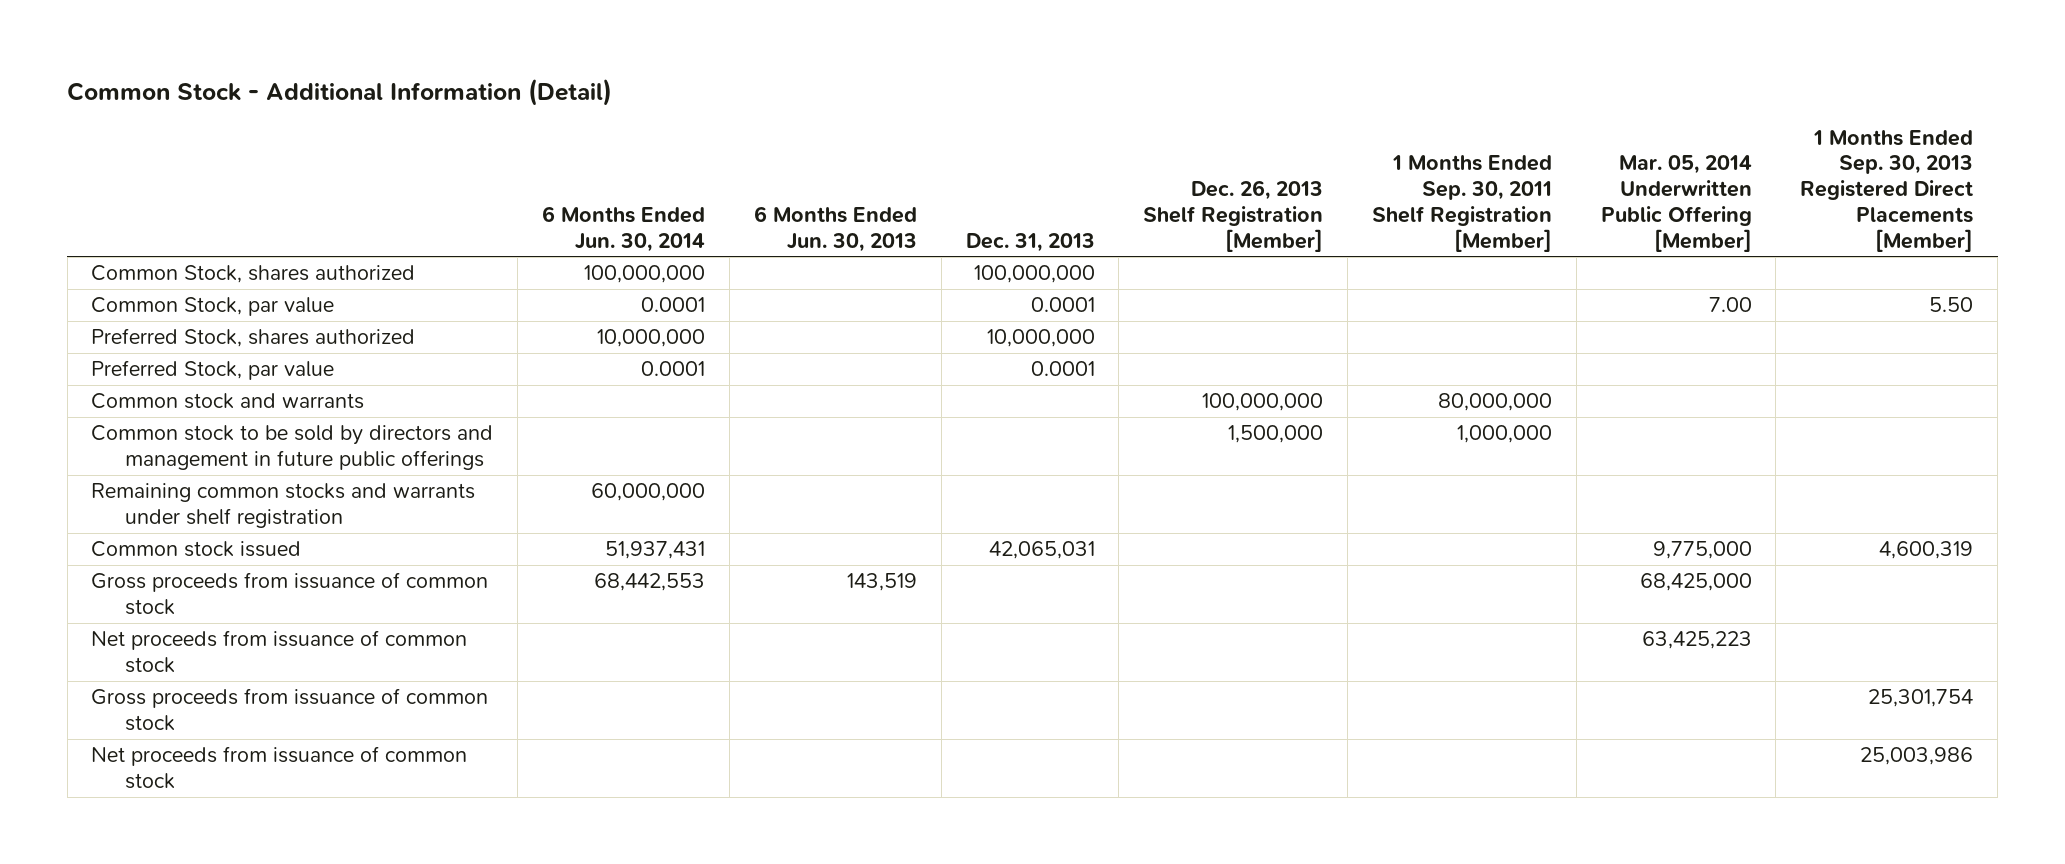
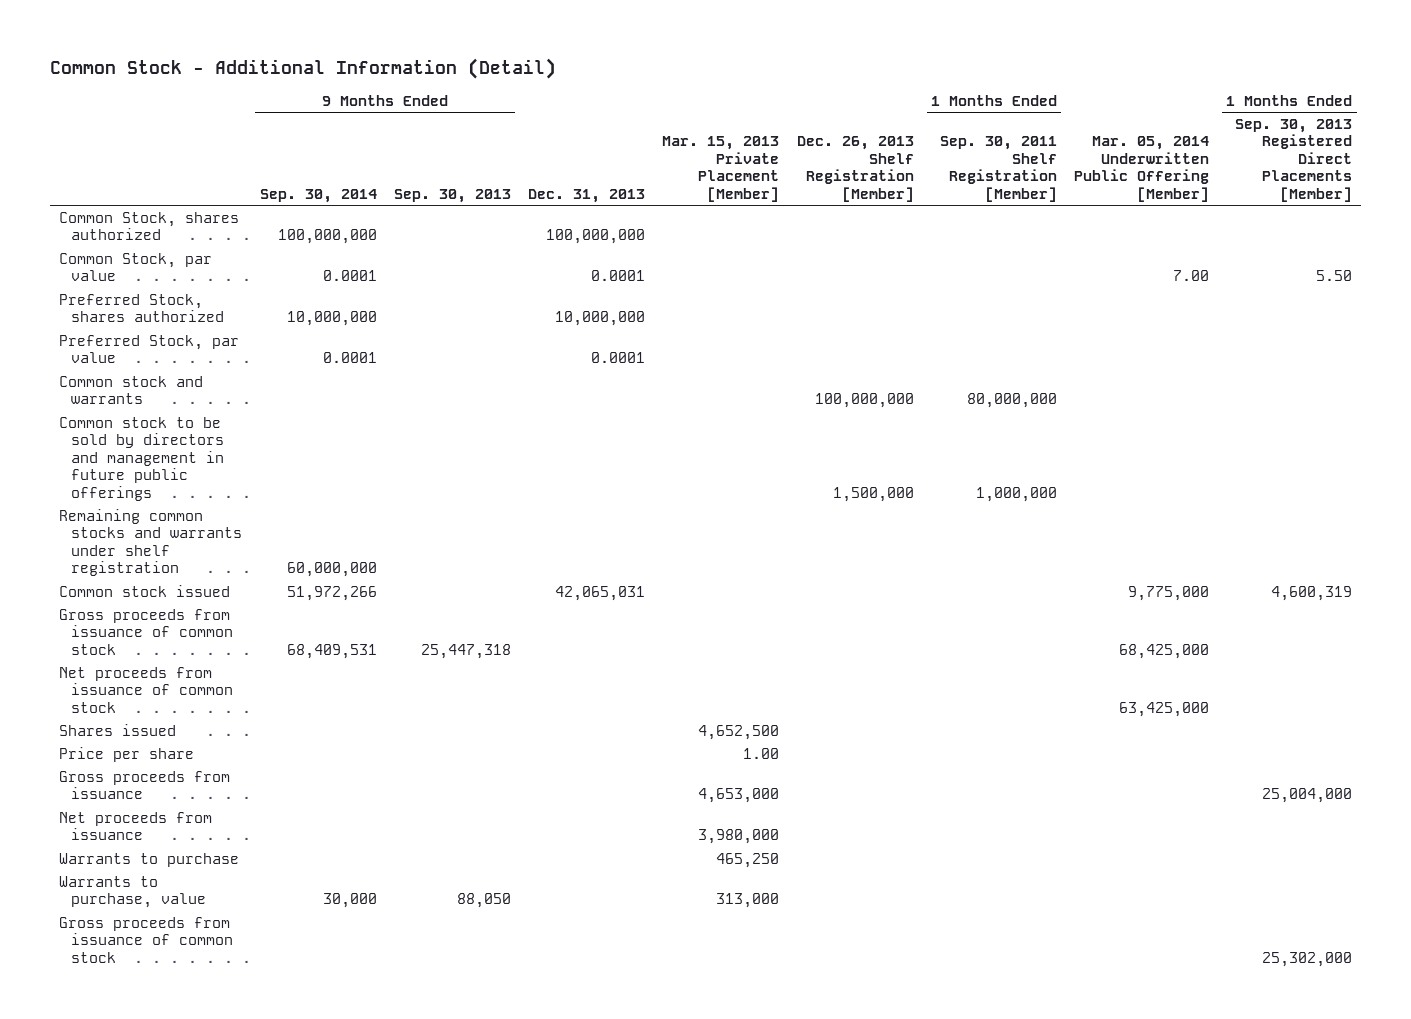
- | 6 Months Ended Jun. 30, 2014 | 6 Months Ended Jun. 30, 2013 | Dec. 31, 2013 | Dec. 26, 2013 Shelf Registration [Member] | 1 Months Ended Sep. 30, 2011 Shelf Registration [Member] | Mar. 05, 2014 Underwritten Public Offering [Member] | 1 Months Ended Sep. 30, 2013 Registered Direct Placements [Member]
+ | 9 Months Ended Sep. 30, 2014 | 9 Months Ended Sep. 30, 2013 | Dec. 31, 2013 | Mar. 15, 2013 Private Placement [Member] | Dec. 26, 2013 Shelf Registration [Member] | 1 Months Ended Sep. 30, 2011 Shelf Registration [Member] | Mar. 05, 2014 Underwritten Public Offering [Member] | 1 Months Ended Sep. 30, 2013 Registered Direct Placements [Member]
- Net proceeds from issuance of common stock | | | | | | 63,425,223 |
- Gross proceeds from issuance of common stock | | | | | | | 25,301,754
- Net proceeds from issuance of common stock | | | | | | | 25,003,986
+ Net proceeds from issuance of common stock | | | | | | | 63,425,000 |
+ Shares issued | | | | 4,652,500 | | | |
+ Price per share | | | | 1.00 | | | |
+ Gross proceeds from issuance | | | | 4,653,000 | | | | 25,004,000
+ Net proceeds from issuance | | | | 3,980,000 | | | |
+ Warrants to purchase | | | | 465,250 | | | |
+ Warrants to purchase, value | 30,000 | 88,050 | | 313,000 | | | |
+ Gross proceeds from issuance of common stock | | | | | | | | 25,302,000

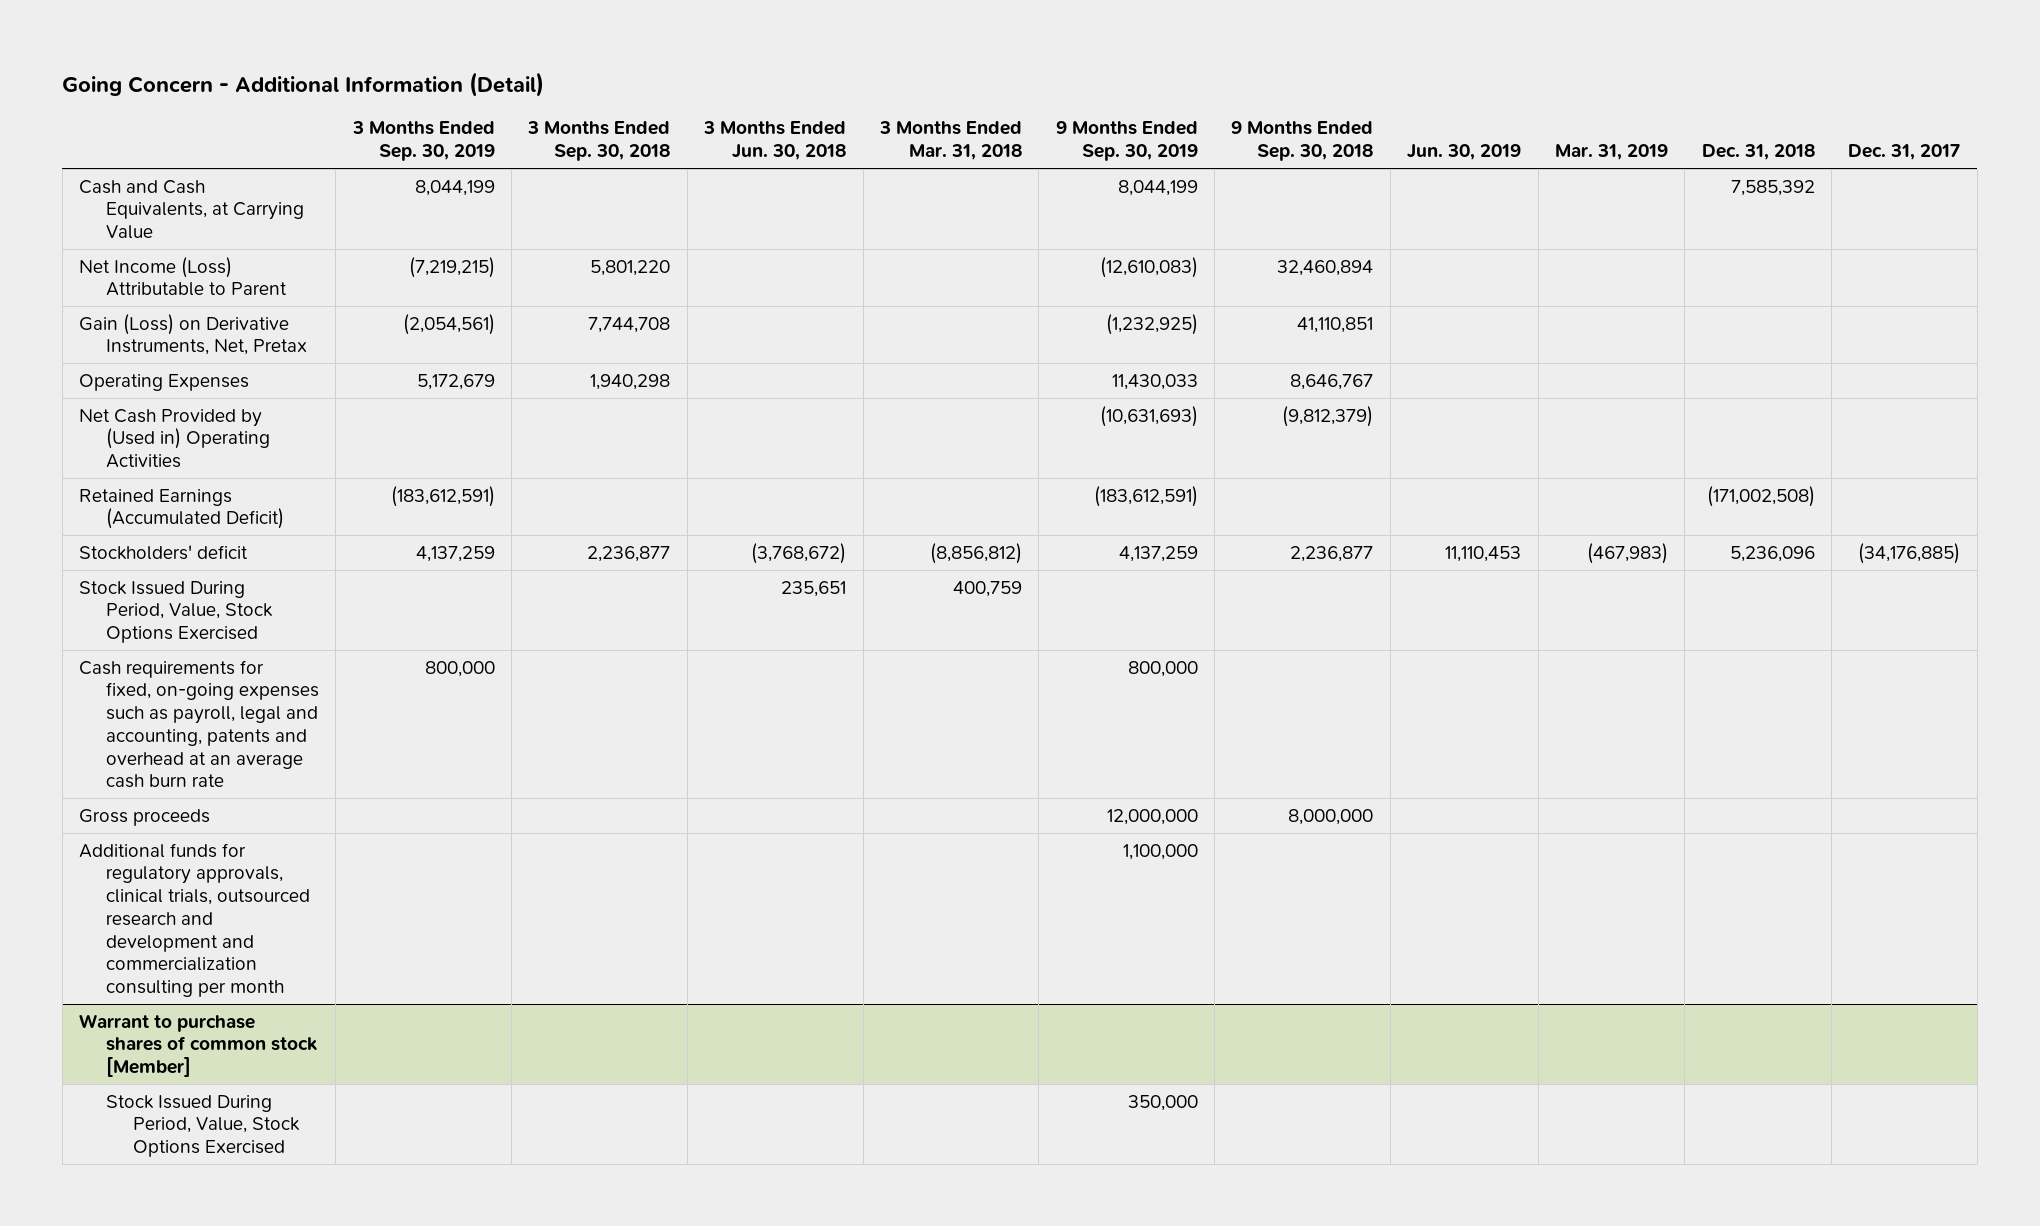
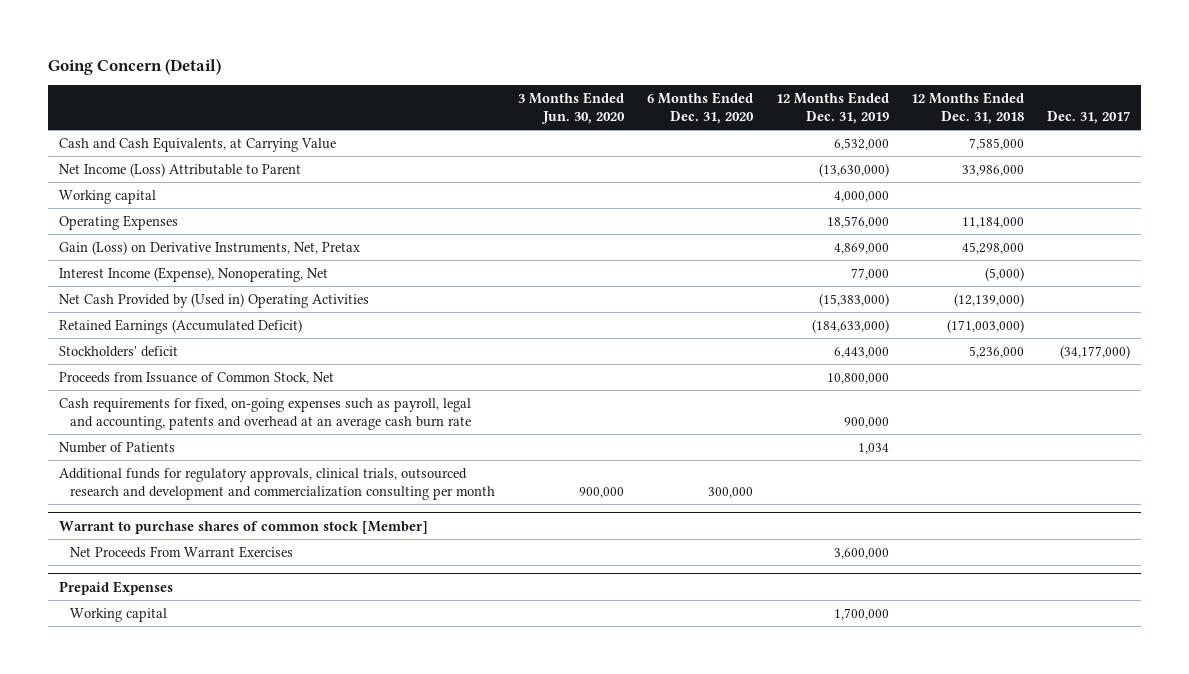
- Going Concern - Additional Information (Detail)
+ Going Concern (Detail)
- | 3 Months Ended Sep. 30, 2019 | 3 Months Ended Sep. 30, 2018 | 3 Months Ended Jun. 30, 2018 | 3 Months Ended Mar. 31, 2018 | 9 Months Ended Sep. 30, 2019 | 9 Months Ended Sep. 30, 2018 | Jun. 30, 2019 | Mar. 31, 2019 | Dec. 31, 2018 | Dec. 31, 2017
+ | 3 Months Ended Jun. 30, 2020 | 6 Months Ended Dec. 31, 2020 | 12 Months Ended Dec. 31, 2019 | 12 Months Ended Dec. 31, 2018 | Dec. 31, 2017
+ Working capital | | | 4,000,000 | |
moved down: Gain (Loss) on Derivative Instruments, Net, Pretax | | | 4,869,000 | 45,298,000 |
+ Interest Income (Expense), Nonoperating, Net | | | 77,000 | (5,000) |
- Stockholders' deficit | 4,137,259 | 2,236,877 | (3,768,672) | (8,856,812) | 4,137,259 | 2,236,877 | 11,110,453 | (467,983) | 5,236,096 | (34,176,885)
- Stock Issued During Period, Value, Stock Options Exercised | | | 235,651 | 400,759 | | | | | |
+ Stockholders' deficit | | | 6,443,000 | 5,236,000 | (34,177,000)
+ Proceeds from Issuance of Common Stock, Net | | | 10,800,000 | |
- Gross proceeds | | | | | 12,000,000 | 8,000,000 | | | |
+ Number of Patients | | | 1,034 | |
@ Warrant to purchase shares of common stock [Member]
- Stock Issued During Period, Value, Stock Options Exercised | | | | | 350,000 | | | | |
+ Net Proceeds From Warrant Exercises | | | 3,600,000 | |
+ Prepaid Expenses
+ Working capital | | | 1,700,000 | |

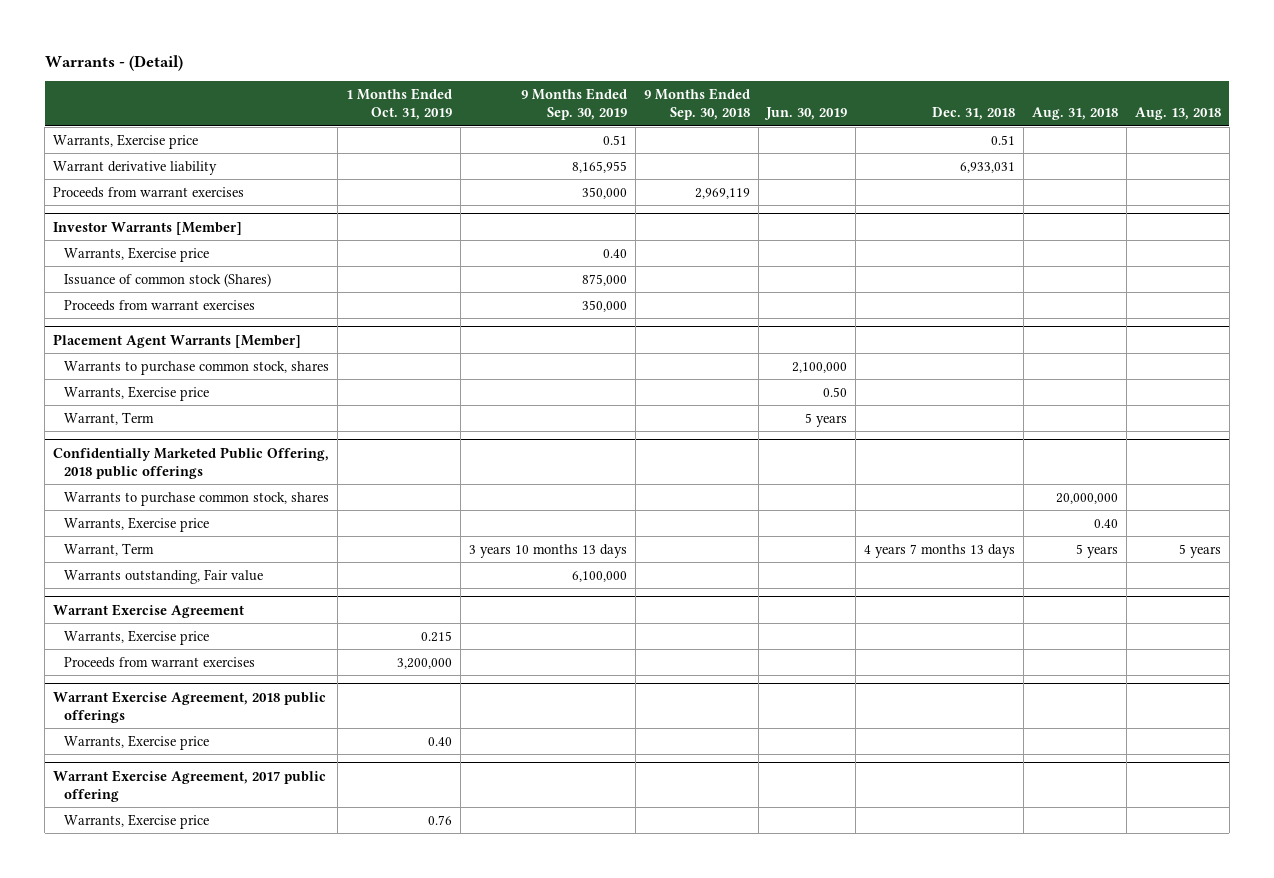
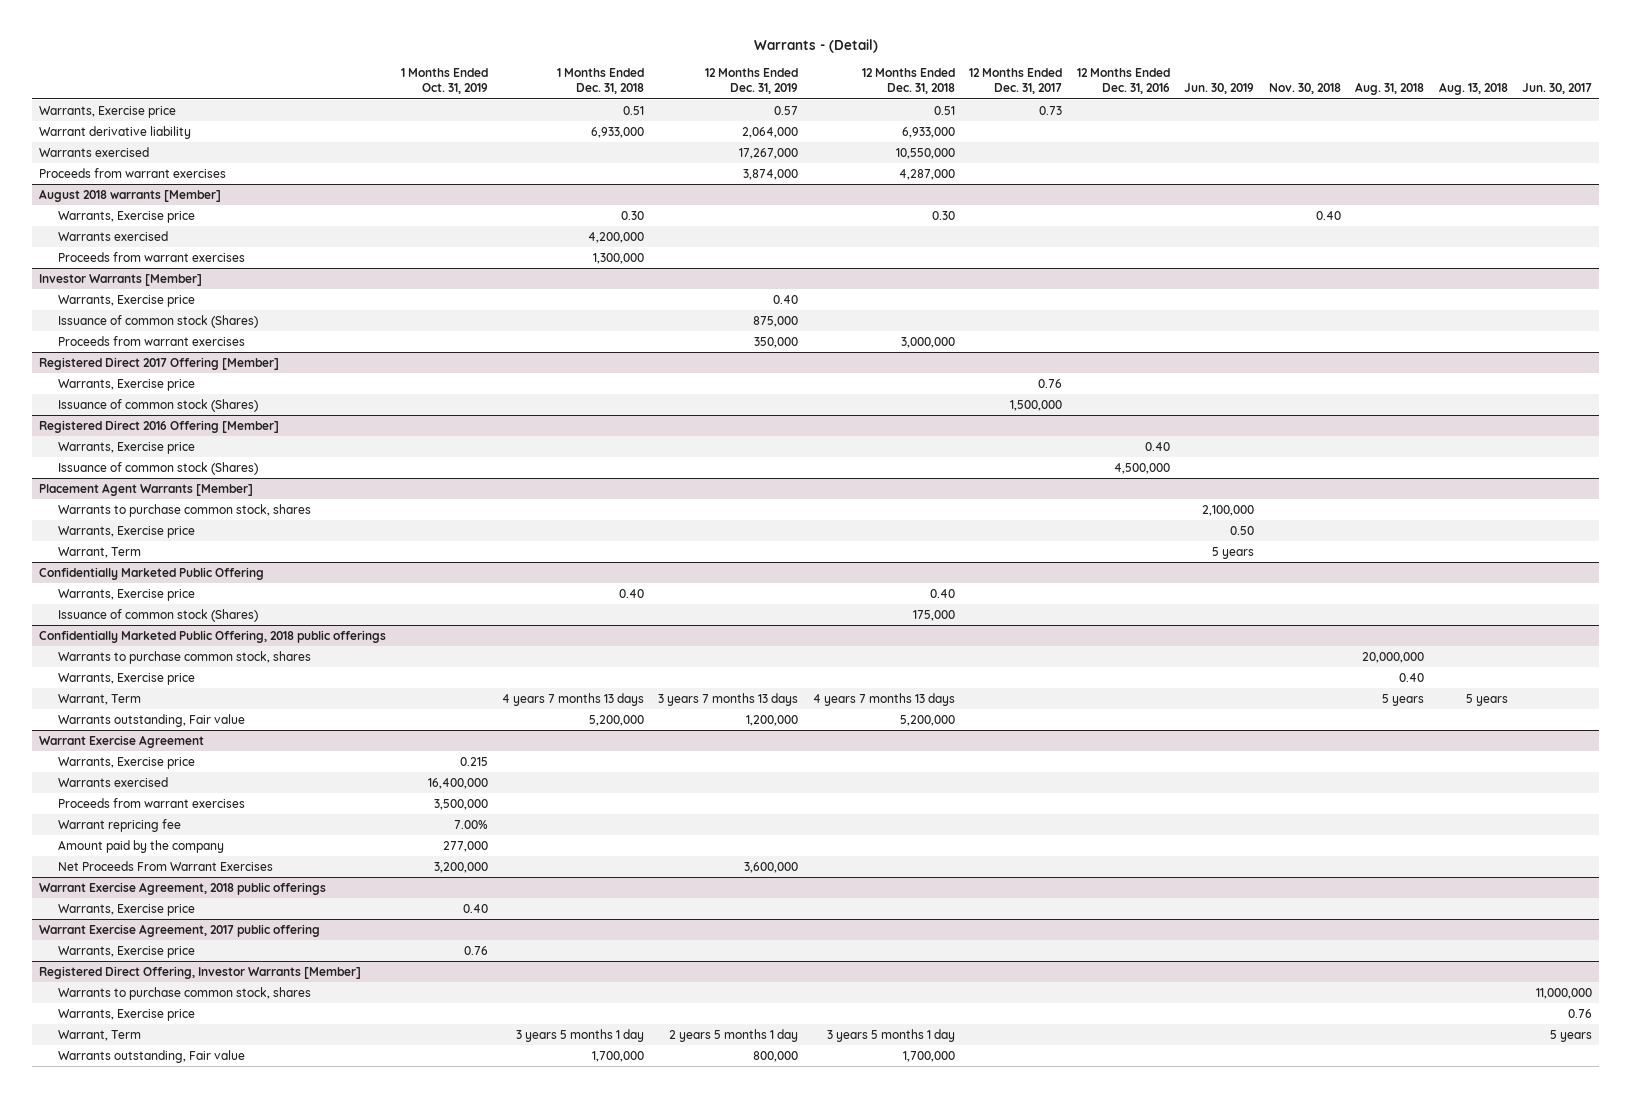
- | 1 Months Ended Oct. 31, 2019 | 9 Months Ended Sep. 30, 2019 | 9 Months Ended Sep. 30, 2018 | Jun. 30, 2019 | Dec. 31, 2018 | Aug. 31, 2018 | Aug. 13, 2018
+ | 1 Months Ended Oct. 31, 2019 | 1 Months Ended Dec. 31, 2018 | 12 Months Ended Dec. 31, 2019 | 12 Months Ended Dec. 31, 2018 | 12 Months Ended Dec. 31, 2017 | 12 Months Ended Dec. 31, 2016 | Jun. 30, 2019 | Nov. 30, 2018 | Aug. 31, 2018 | Aug. 13, 2018 | Jun. 30, 2017
+ Warrants exercised | | | 17,267,000 | 10,550,000 | | | | | | |
+ August 2018 warrants [Member]
+ Warrants, Exercise price | | 0.30 | | 0.30 | | | | 0.40 | | |
+ Warrants exercised | | 4,200,000 | | | | | | | | |
+ Proceeds from warrant exercises | | 1,300,000 | | | | | | | | |
+ Registered Direct 2017 Offering [Member]
+ Warrants, Exercise price | | | | | 0.76 | | | | | |
+ Issuance of common stock (Shares) | | | | | 1,500,000 | | | | | |
+ Registered Direct 2016 Offering [Member]
+ Warrants, Exercise price | | | | | | 0.40 | | | | |
+ Issuance of common stock (Shares) | | | | | | 4,500,000 | | | | |
+ Confidentially Marketed Public Offering
+ Warrants, Exercise price | | 0.40 | | 0.40 | | | | | | |
+ Issuance of common stock (Shares) | | | | 175,000 | | | | | | |
@ Warrant Exercise Agreement
- Proceeds from warrant exercises | 3,200,000 | | | | | |
+ Warrants exercised | 16,400,000 | | | | | | | | | |
+ Proceeds from warrant exercises | 3,500,000 | | | | | | | | | |
+ Warrant repricing fee | 7.00% | | | | | | | | | |
+ Amount paid by the company | 277,000 | | | | | | | | | |
+ Net Proceeds From Warrant Exercises | 3,200,000 | | 3,600,000 | | | | | | | |
+ Registered Direct Offering, Investor Warrants [Member]
+ Warrants to purchase common stock, shares | | | | | | | | | | | 11,000,000
+ Warrants, Exercise price | | | | | | | | | | | 0.76
+ Warrant, Term | | 3 years 5 months 1 day | 2 years 5 months 1 day | 3 years 5 months 1 day | | | | | | | 5 years
+ Warrants outstanding, Fair value | | 1,700,000 | 800,000 | 1,700,000 | | | | | | |

